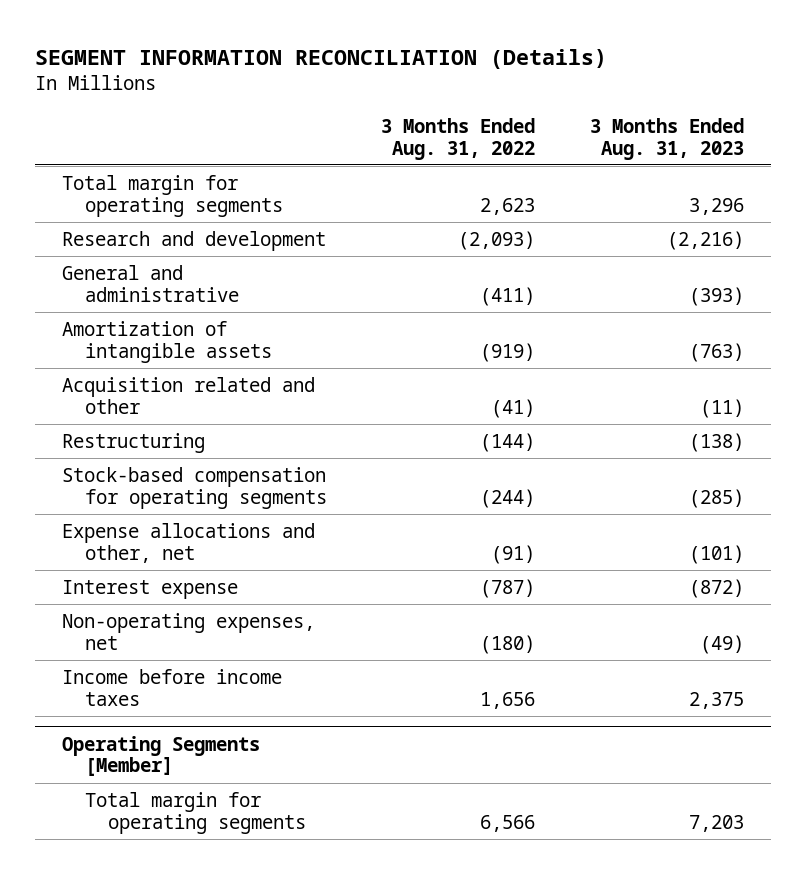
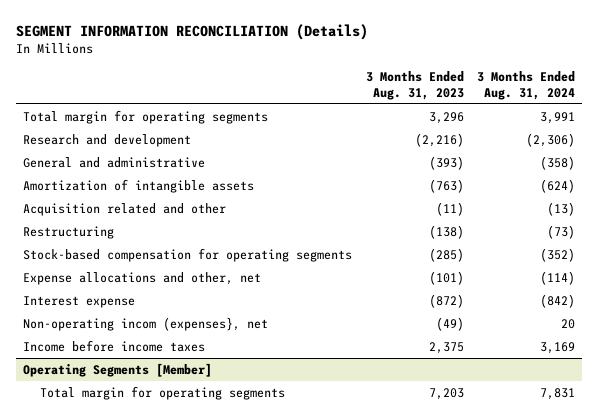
- | 3 Months Ended Aug. 31, 2022 | 3 Months Ended Aug. 31, 2023
+ | 3 Months Ended Aug. 31, 2023 | 3 Months Ended Aug. 31, 2024
- Non-operating expenses, net | (180) | (49)
+ Non-operating incom (expenses}, net | (49) | 20

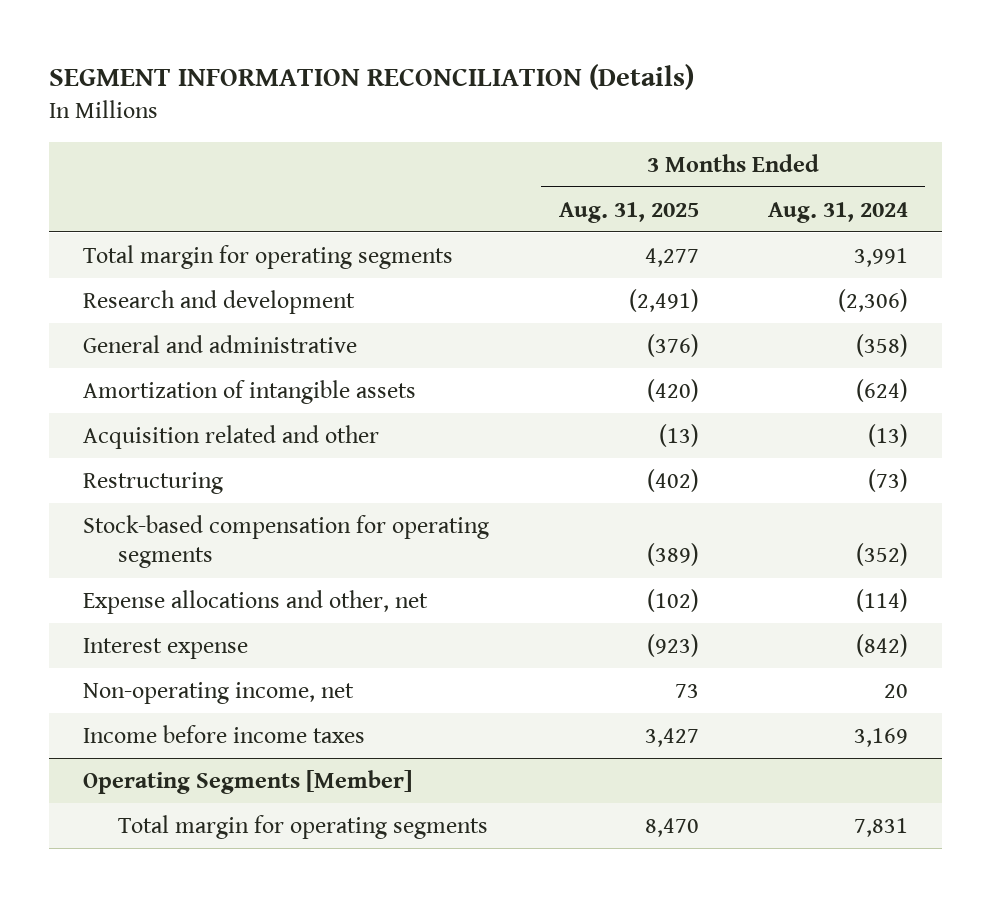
- | 3 Months Ended Aug. 31, 2023 | 3 Months Ended Aug. 31, 2024
+ | 3 Months Ended Aug. 31, 2025 | 3 Months Ended Aug. 31, 2024
- Non-operating incom (expenses}, net | (49) | 20
+ Non-operating income, net | 73 | 20

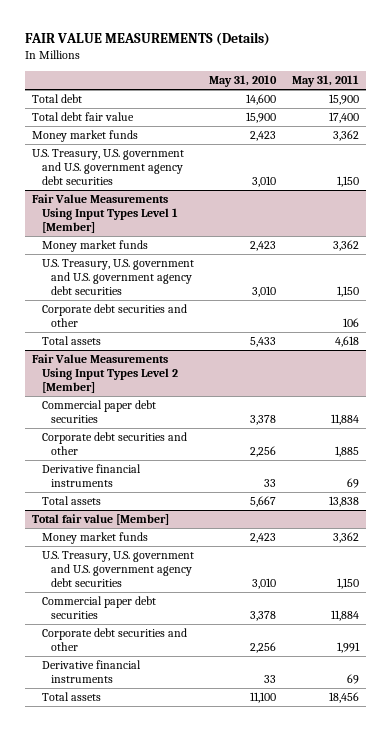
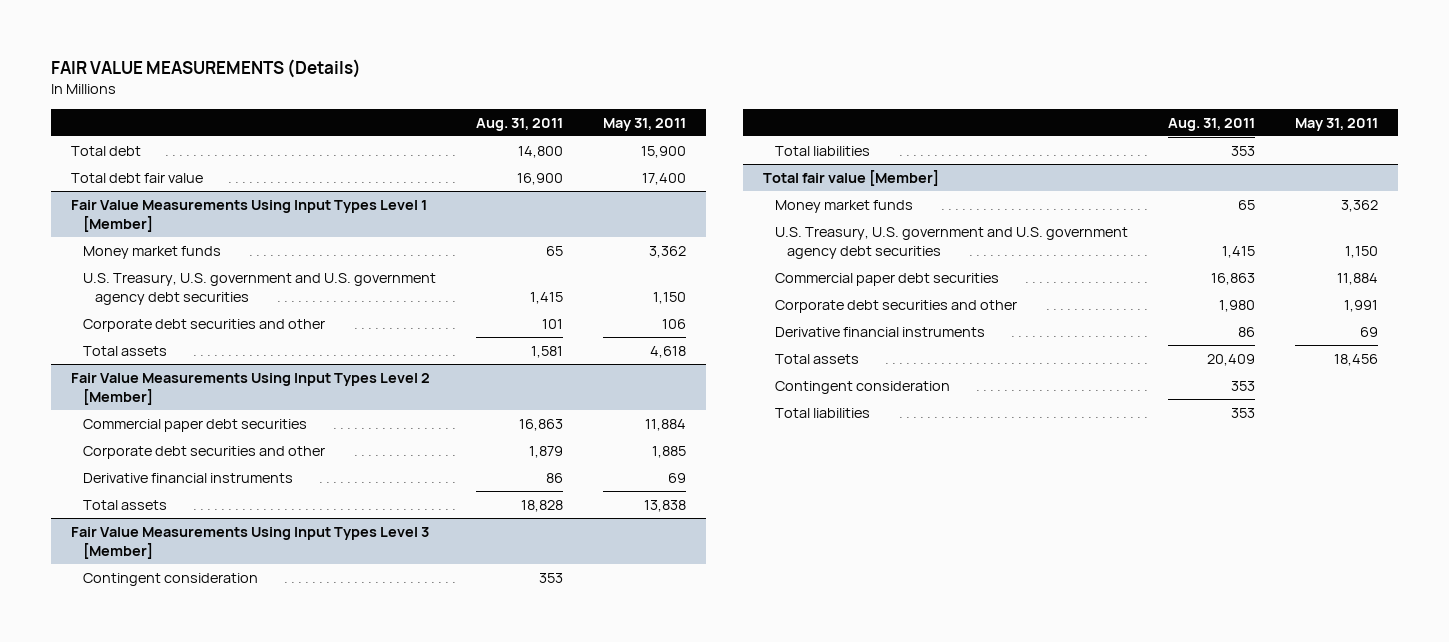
- | May 31, 2010 | May 31, 2011
+ | Aug. 31, 2011 | May 31, 2011
- Money market funds | 2,423 | 3,362
- U.S. Treasury, U.S. government and U.S. government agency debt securities | 3,010 | 1,150
+ Fair Value Measurements Using Input Types Level 3 [Member]
+ Contingent consideration | 353 |
+ Total liabilities | 353 |
@ Total fair value [Member]
+ Contingent consideration | 353 |
+ Total liabilities | 353 |

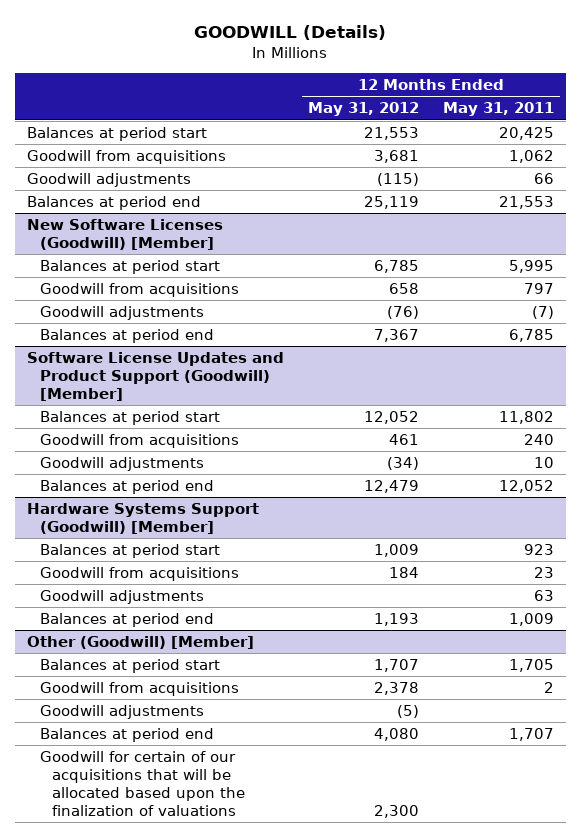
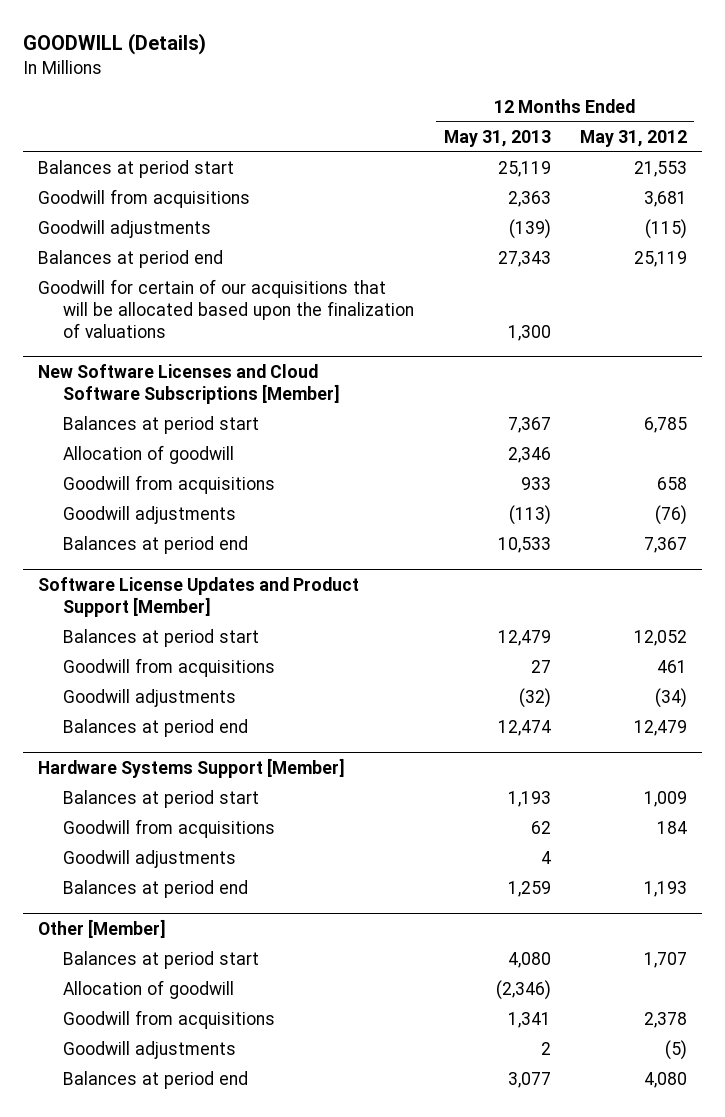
- | 12 Months Ended May 31, 2012 | 12 Months Ended May 31, 2011
+ | 12 Months Ended May 31, 2013 | 12 Months Ended May 31, 2012
- New Software Licenses (Goodwill) [Member]
+ Goodwill for certain of our acquisitions that will be allocated based upon the finalization of valuations | 1,300 |
+ New Software Licenses and Cloud Software Subscriptions [Member]
+ Allocation of goodwill | 2,346 |
- Software License Updates and Product Support (Goodwill) [Member]
+ Software License Updates and Product Support [Member]
- Hardware Systems Support (Goodwill) [Member]
+ Hardware Systems Support [Member]
- Other (Goodwill) [Member]
+ Other [Member]
+ Allocation of goodwill | (2,346) |
- Goodwill for certain of our acquisitions that will be allocated based upon the finalization of valuations | 2,300 |

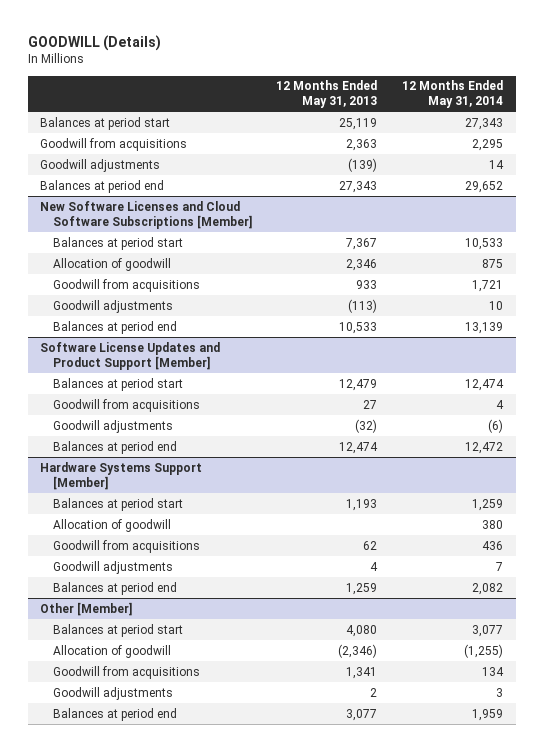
- | 12 Months Ended May 31, 2013 | 12 Months Ended May 31, 2012
+ | 12 Months Ended May 31, 2013 | 12 Months Ended May 31, 2014
- Goodwill for certain of our acquisitions that will be allocated based upon the finalization of valuations | 1,300 |
@ Hardware Systems Support [Member]
+ Allocation of goodwill | | 380

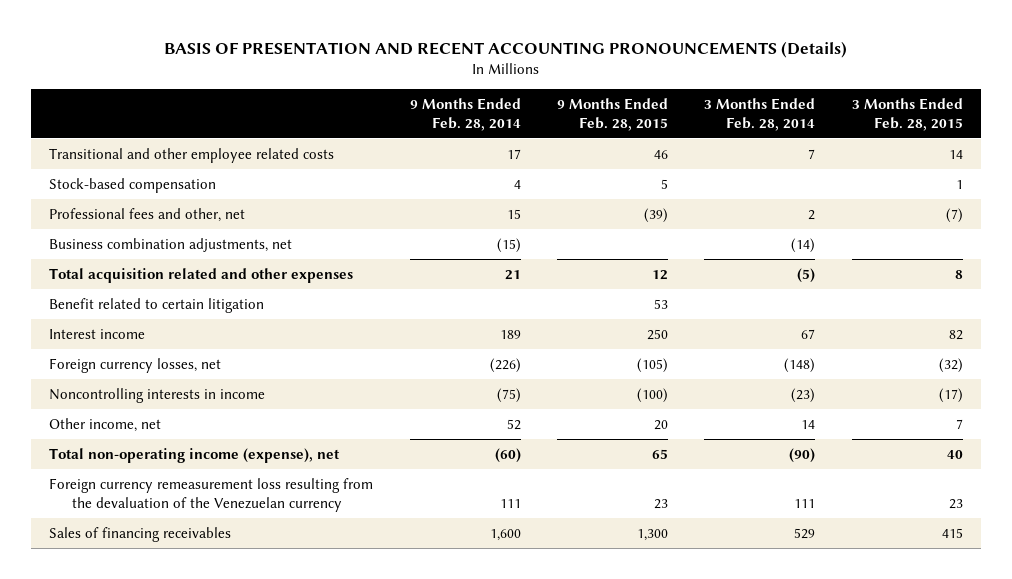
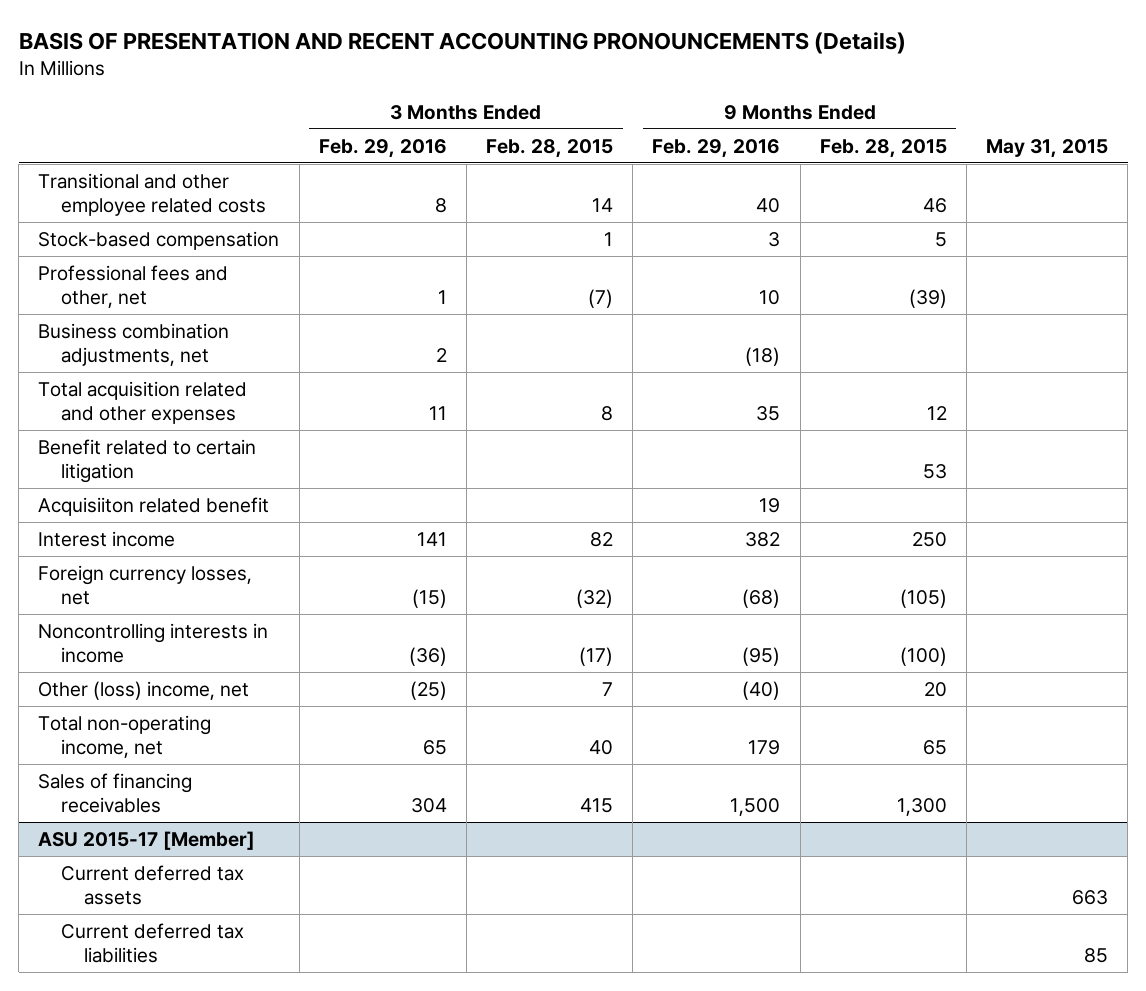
- | 9 Months Ended Feb. 28, 2014 | 9 Months Ended Feb. 28, 2015 | 3 Months Ended Feb. 28, 2014 | 3 Months Ended Feb. 28, 2015
+ | 3 Months Ended Feb. 29, 2016 | 3 Months Ended Feb. 28, 2015 | 9 Months Ended Feb. 29, 2016 | 9 Months Ended Feb. 28, 2015 | May 31, 2015
+ Acquisiiton related benefit | | | 19 | |
- Other income, net | 52 | 20 | 14 | 7
- Total non-operating income (expense), net | (60) | 65 | (90) | 40
- Foreign currency remeasurement loss resulting from the devaluation of the Venezuelan currency | 111 | 23 | 111 | 23
+ Other (loss) income, net | (25) | 7 | (40) | 20 |
+ Total non-operating income, net | 65 | 40 | 179 | 65 |
+ ASU 2015-17 [Member]
+ Current deferred tax assets | | | | | 663
+ Current deferred tax liabilities | | | | | 85

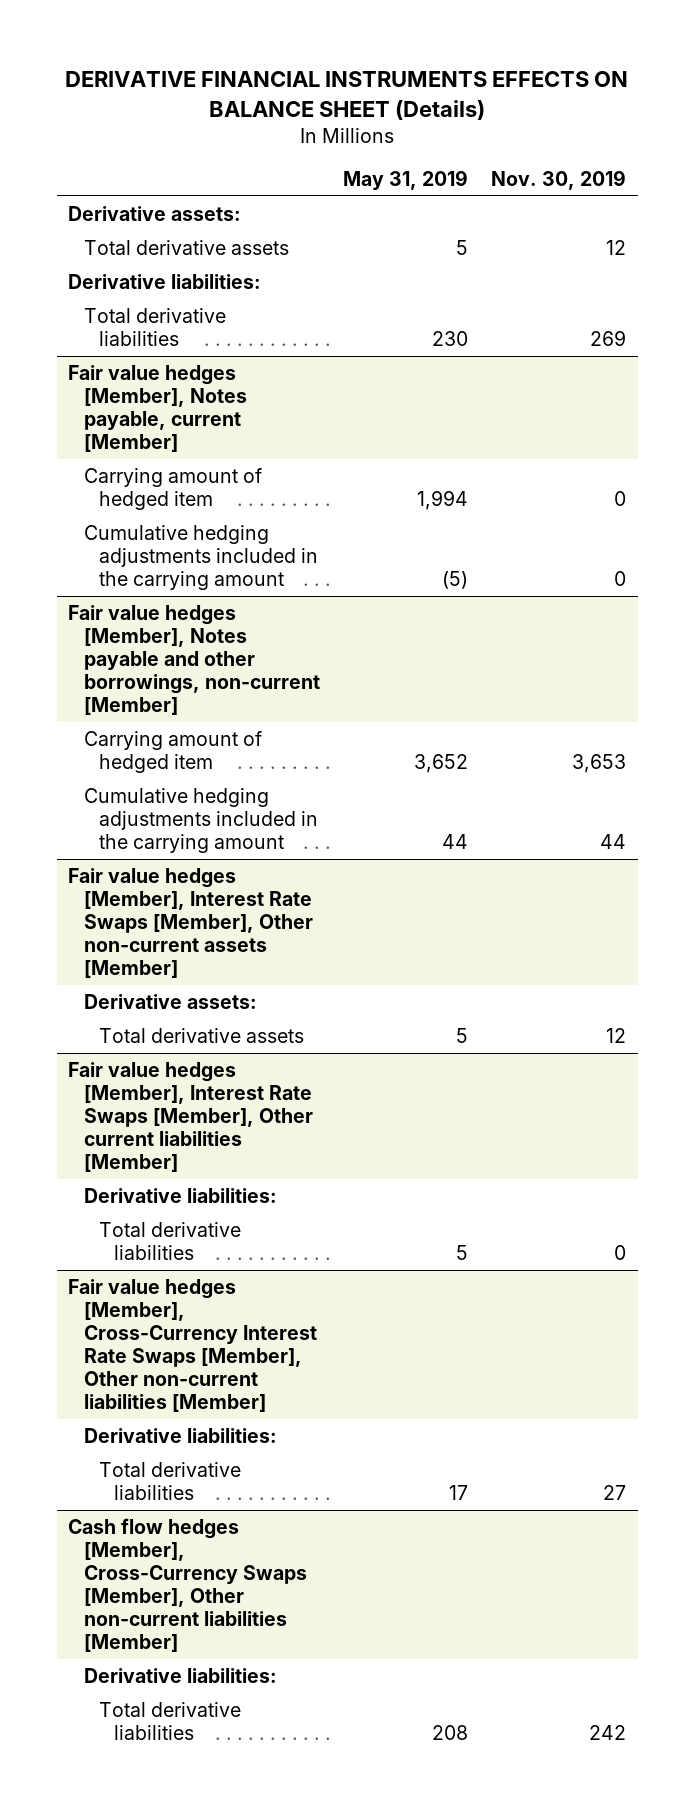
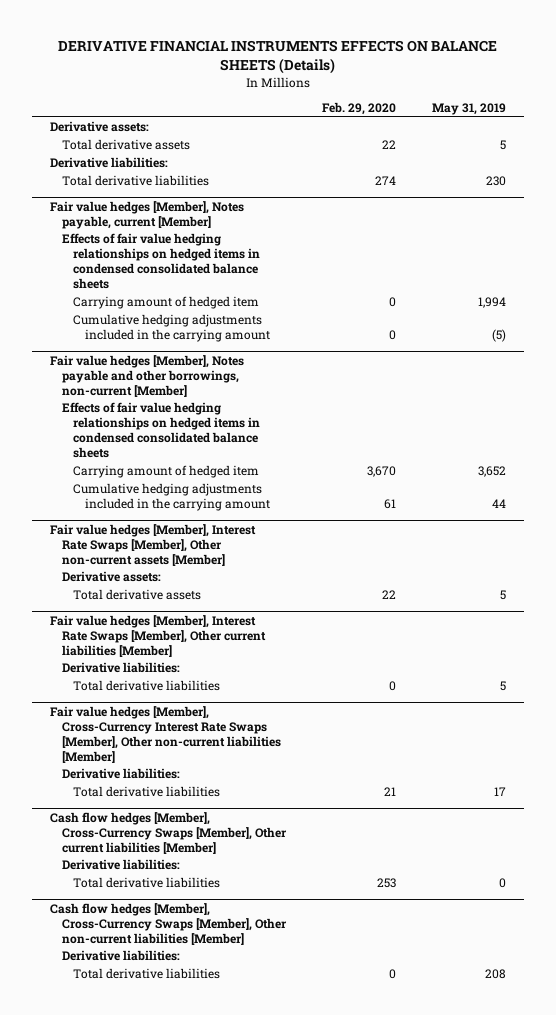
- DERIVATIVE FINANCIAL INSTRUMENTS EFFECTS ON BALANCE SHEET (Details)
+ DERIVATIVE FINANCIAL INSTRUMENTS EFFECTS ON BALANCE SHEETS (Details)
- | May 31, 2019 | Nov. 30, 2019
+ | Feb. 29, 2020 | May 31, 2019
@ Fair value hedges [Member], Notes payable, current [Member]
+ Effects of fair value hedging relationships on hedged items in condensed consolidated balance sheets
@ Fair value hedges [Member], Notes payable and other borrowings, non-current [Member]
+ Effects of fair value hedging relationships on hedged items in condensed consolidated balance sheets
+ Cash flow hedges [Member], Cross-Currency Swaps [Member], Other current liabilities [Member]
+ Derivative liabilities:
+ Total derivative liabilities | 253 | 0

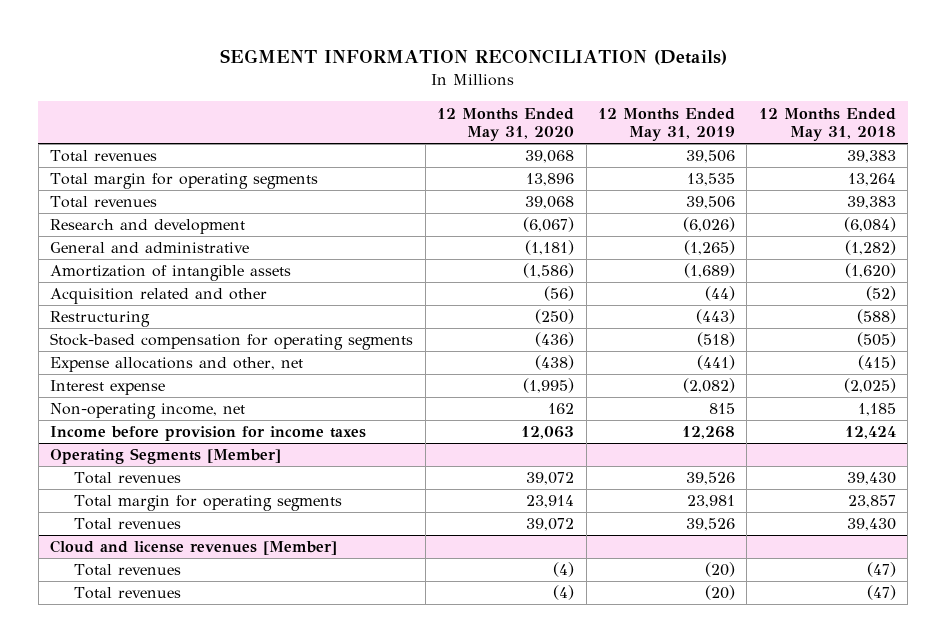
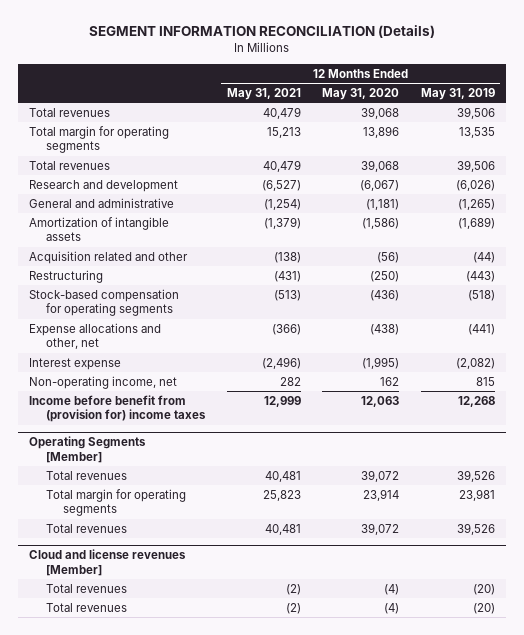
- | 12 Months Ended May 31, 2020 | 12 Months Ended May 31, 2019 | 12 Months Ended May 31, 2018
+ | 12 Months Ended May 31, 2021 | 12 Months Ended May 31, 2020 | 12 Months Ended May 31, 2019
- Income before provision for income taxes | 12,063 | 12,268 | 12,424
+ Income before benefit from (provision for) income taxes | 12,999 | 12,063 | 12,268

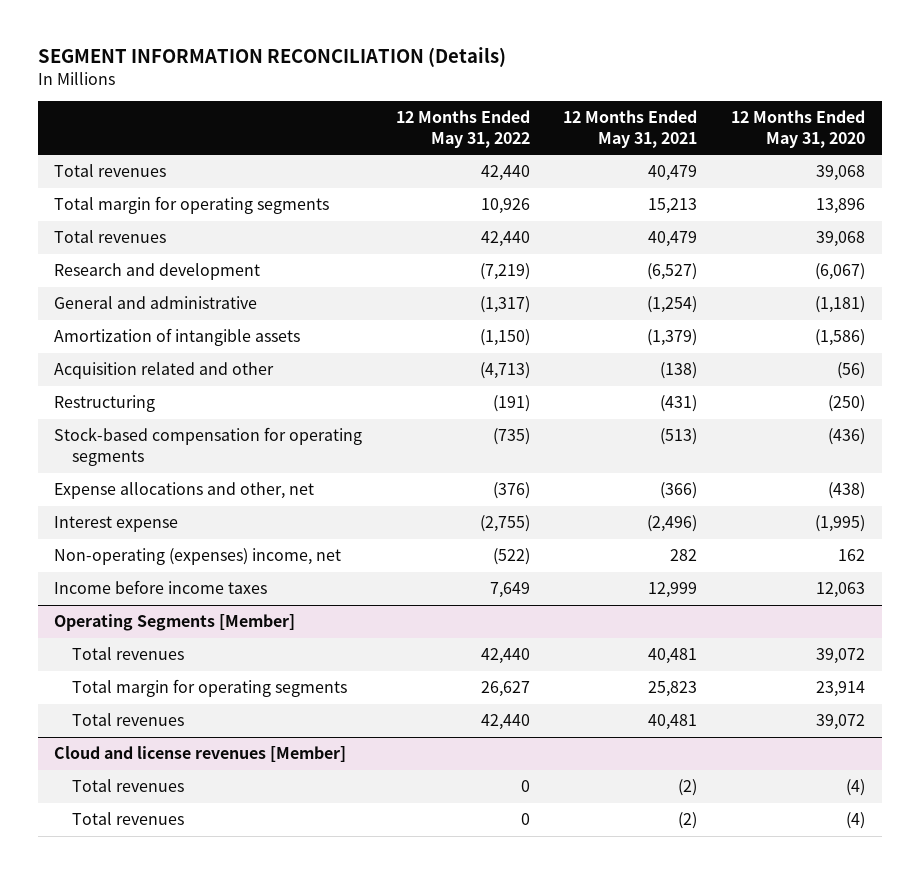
- | 12 Months Ended May 31, 2021 | 12 Months Ended May 31, 2020 | 12 Months Ended May 31, 2019
+ | 12 Months Ended May 31, 2022 | 12 Months Ended May 31, 2021 | 12 Months Ended May 31, 2020
- Non-operating income, net | 282 | 162 | 815
- Income before benefit from (provision for) income taxes | 12,999 | 12,063 | 12,268
+ Non-operating (expenses) income, net | (522) | 282 | 162
+ Income before income taxes | 7,649 | 12,999 | 12,063

